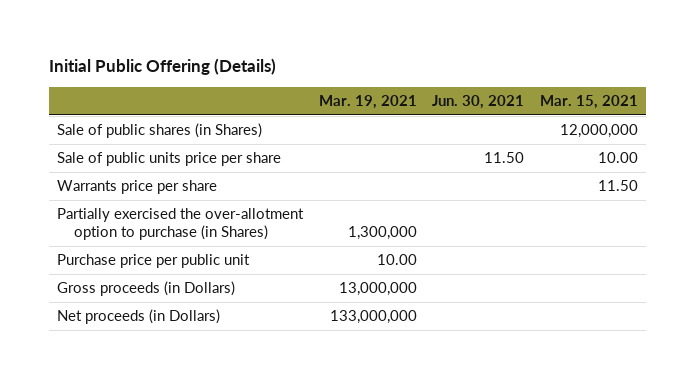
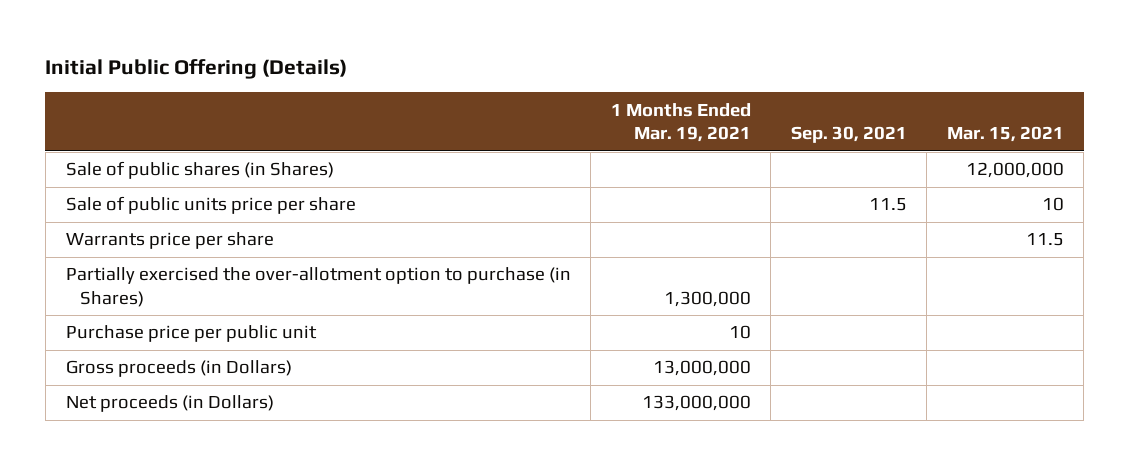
- | Mar. 19, 2021 | Jun. 30, 2021 | Mar. 15, 2021
+ | 1 Months Ended Mar. 19, 2021 | Sep. 30, 2021 | Mar. 15, 2021
- Sale of public units price per share | | 11.50 | 10.00
- Warrants price per share | | | 11.50
+ Sale of public units price per share | | 11.5 | 10
+ Warrants price per share | | | 11.5

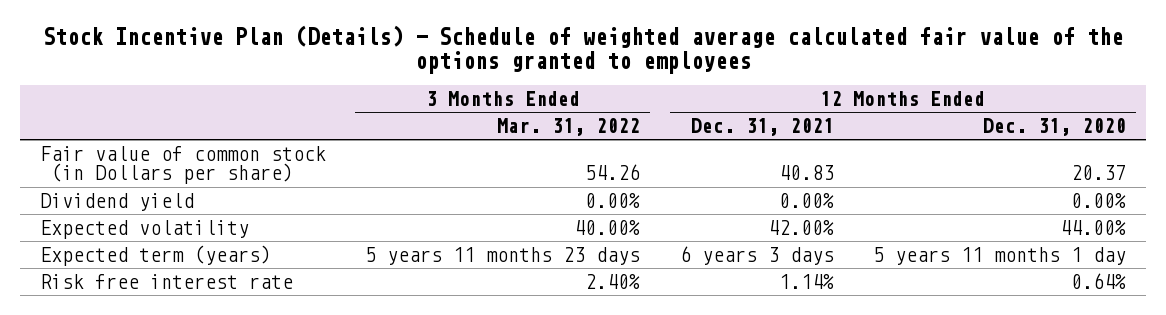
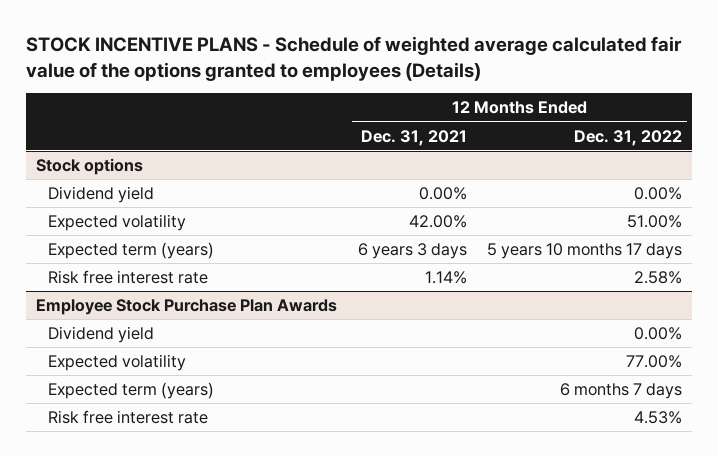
- Stock Incentive Plan (Details) - Schedule of weighted average calculated fair value of the options granted to employees
+ STOCK INCENTIVE PLANS - Schedule of weighted average calculated fair value of the options granted to employees (Details)
- | 3 Months Ended Mar. 31, 2022 | 12 Months Ended Dec. 31, 2021 | 12 Months Ended Dec. 31, 2020
+ | 12 Months Ended Dec. 31, 2021 | 12 Months Ended Dec. 31, 2022
- Fair value of common stock (in Dollars per share) | 54.26 | 40.83 | 20.37
+ Stock options
+ Employee Stock Purchase Plan Awards
+ Dividend yield | | 0.00%
+ Expected volatility | | 77.00%
+ Expected term (years) | | 6 months 7 days
+ Risk free interest rate | | 4.53%

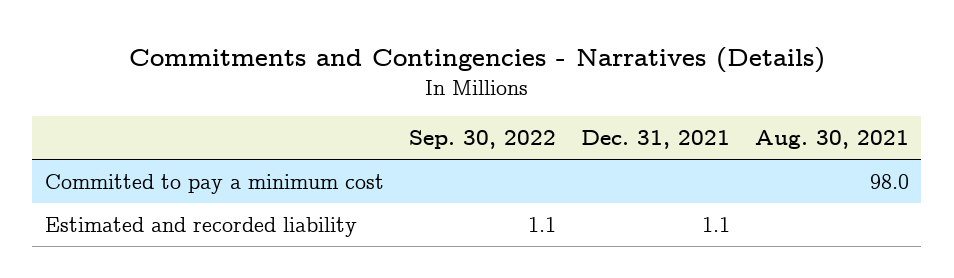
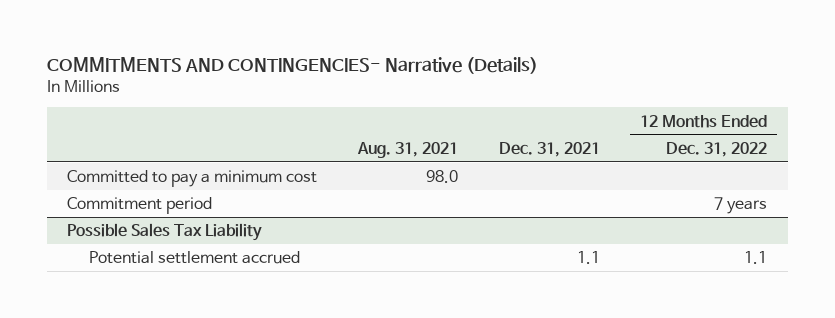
- Commitments and Contingencies - Narratives (Details)
+ COMMITMENTS AND CONTINGENCIES- Narrative (Details)
- | Sep. 30, 2022 | Dec. 31, 2021 | Aug. 30, 2021
+ | Aug. 31, 2021 | Dec. 31, 2021 | 12 Months Ended Dec. 31, 2022
- Estimated and recorded liability | 1.1 | 1.1 |
+ Commitment period | | | 7 years
+ Possible Sales Tax Liability
+ Potential settlement accrued | | 1.1 | 1.1

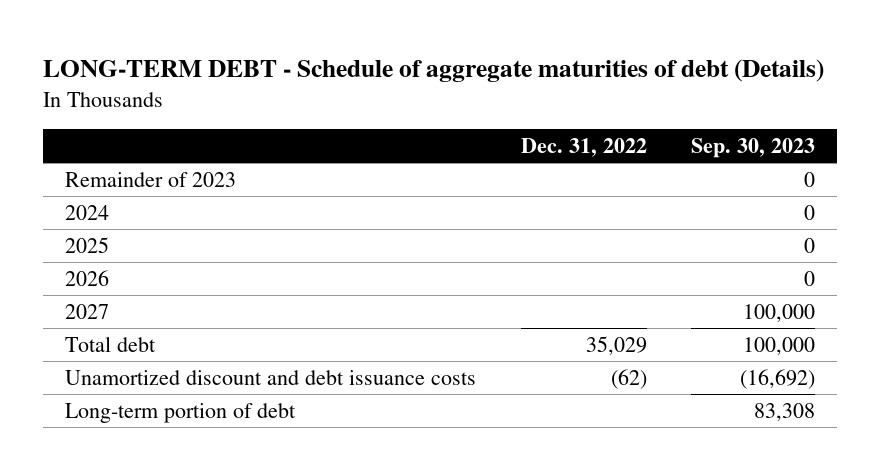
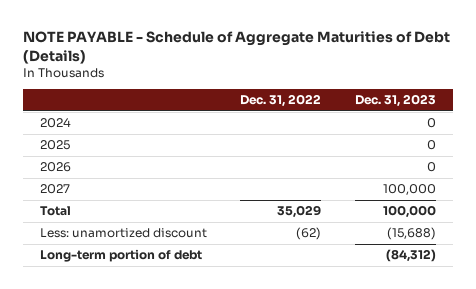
- LONG-TERM DEBT - Schedule of aggregate maturities of debt (Details)
+ NOTE PAYABLE - Schedule of Aggregate Maturities of Debt (Details)
- | Dec. 31, 2022 | Sep. 30, 2023
+ | Dec. 31, 2022 | Dec. 31, 2023
- Remainder of 2023 | | 0
- Total debt | 35,029 | 100,000
- Unamortized discount and debt issuance costs | (62) | (16,692)
+ Total | 35,029 | 100,000
+ Less: unamortized discount | (62) | (15,688)

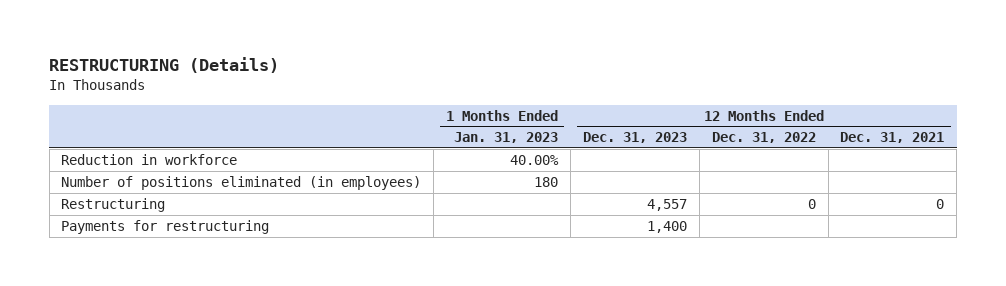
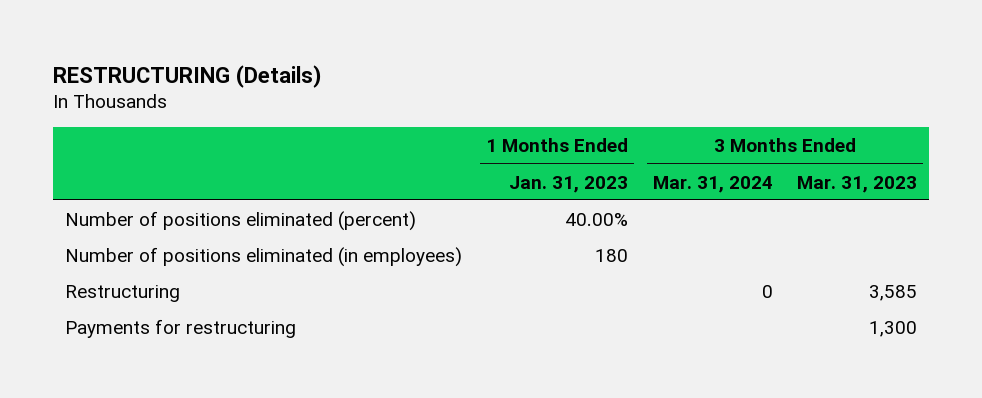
- | 1 Months Ended Jan. 31, 2023 | 12 Months Ended Dec. 31, 2023 | 12 Months Ended Dec. 31, 2022 | 12 Months Ended Dec. 31, 2021
+ | 1 Months Ended Jan. 31, 2023 | 3 Months Ended Mar. 31, 2024 | 3 Months Ended Mar. 31, 2023
- Reduction in workforce | 40.00% | | |
+ Number of positions eliminated (percent) | 40.00% | |

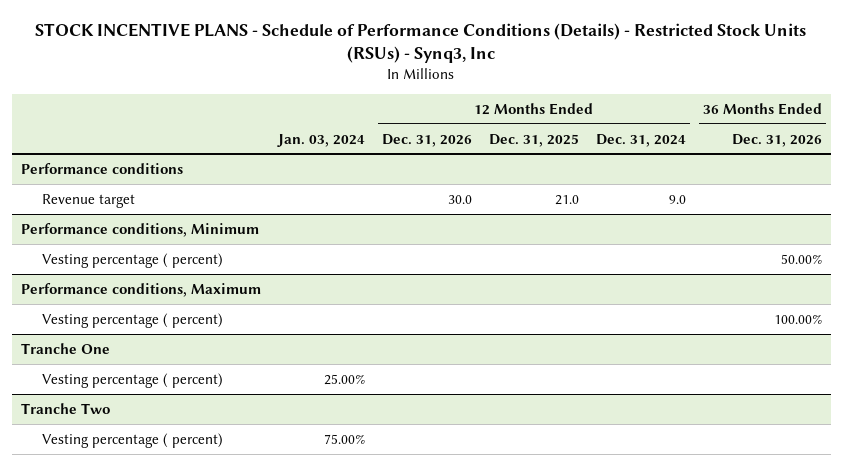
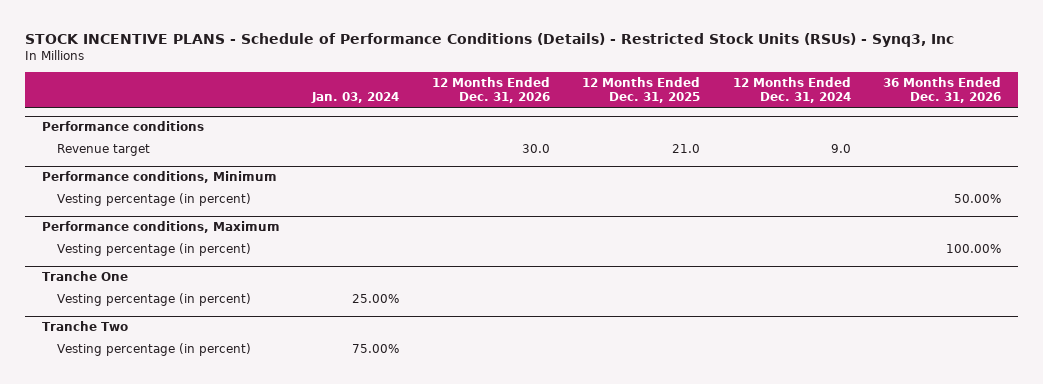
@ Performance conditions, Minimum
- Vesting percentage ( percent) | | | | | 50.00%
+ Vesting percentage (in percent) | | | | | 50.00%
@ Performance conditions, Maximum
- Vesting percentage ( percent) | | | | | 100.00%
+ Vesting percentage (in percent) | | | | | 100.00%
@ Tranche One
- Vesting percentage ( percent) | 25.00% | | | |
+ Vesting percentage (in percent) | 25.00% | | | |
@ Tranche Two
- Vesting percentage ( percent) | 75.00% | | | |
+ Vesting percentage (in percent) | 75.00% | | | |

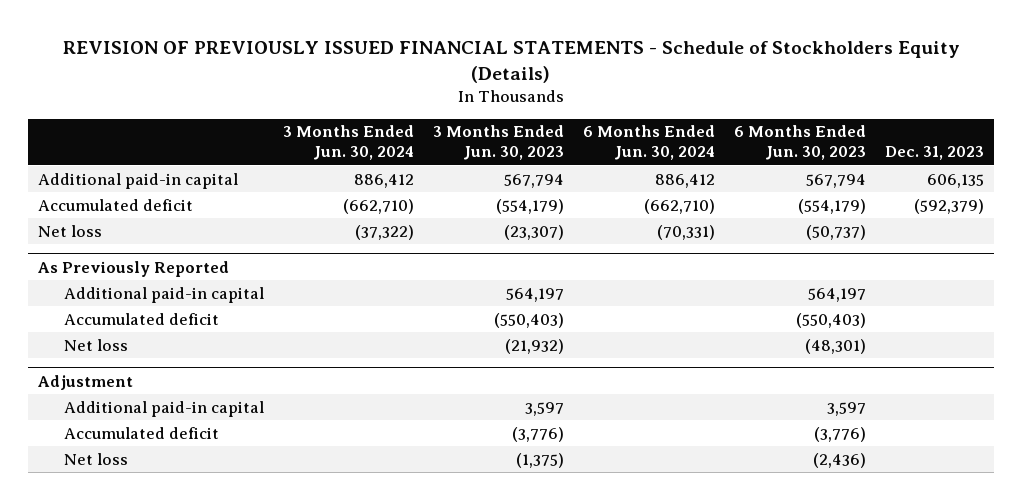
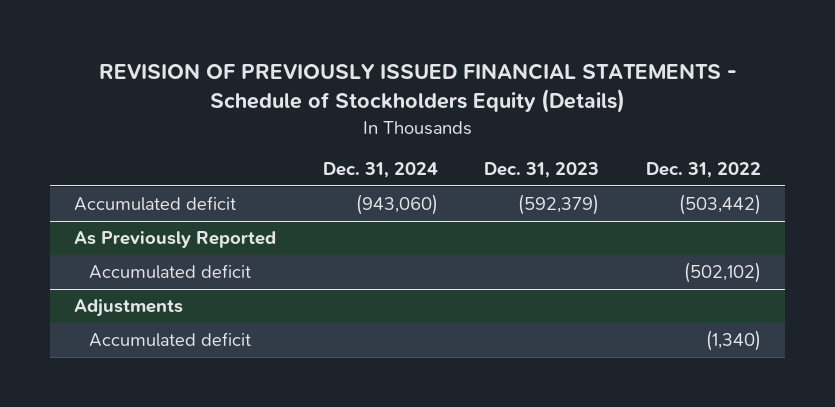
- | 3 Months Ended Jun. 30, 2024 | 3 Months Ended Jun. 30, 2023 | 6 Months Ended Jun. 30, 2024 | 6 Months Ended Jun. 30, 2023 | Dec. 31, 2023
+ | Dec. 31, 2024 | Dec. 31, 2023 | Dec. 31, 2022
- Additional paid-in capital | 886,412 | 567,794 | 886,412 | 567,794 | 606,135
- Net loss | (37,322) | (23,307) | (70,331) | (50,737) |
@ As Previously Reported
- Additional paid-in capital | | 564,197 | | 564,197 |
- Net loss | | (21,932) | | (48,301) |
- Adjustment
- Additional paid-in capital | | 3,597 | | 3,597 |
+ Adjustments
- Net loss | | (1,375) | | (2,436) |

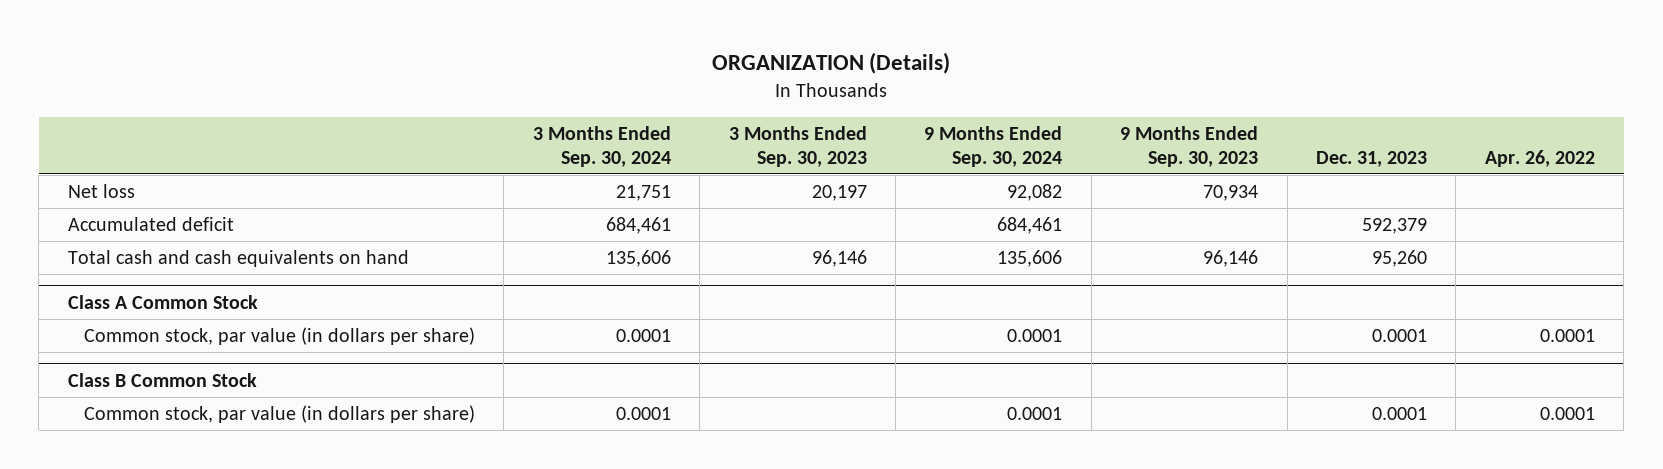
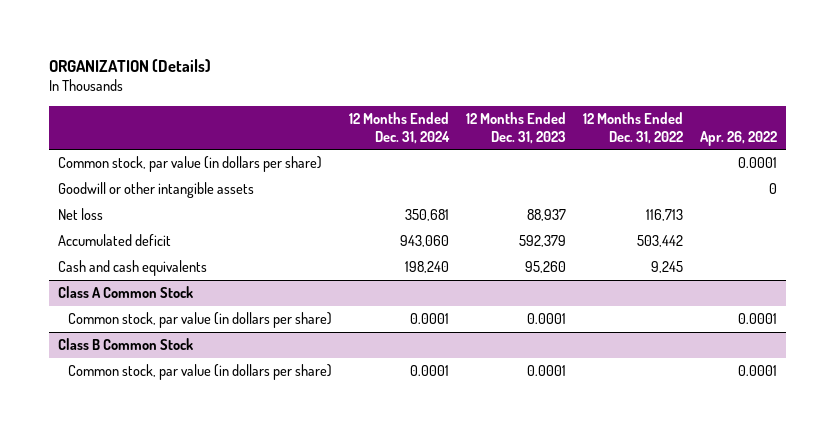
- | 3 Months Ended Sep. 30, 2024 | 3 Months Ended Sep. 30, 2023 | 9 Months Ended Sep. 30, 2024 | 9 Months Ended Sep. 30, 2023 | Dec. 31, 2023 | Apr. 26, 2022
+ | 12 Months Ended Dec. 31, 2024 | 12 Months Ended Dec. 31, 2023 | 12 Months Ended Dec. 31, 2022 | Apr. 26, 2022
+ Common stock, par value (in dollars per share) | | | | 0.0001
+ Goodwill or other intangible assets | | | | 0
- Total cash and cash equivalents on hand | 135,606 | 96,146 | 135,606 | 96,146 | 95,260 |
+ Cash and cash equivalents | 198,240 | 95,260 | 9,245 |

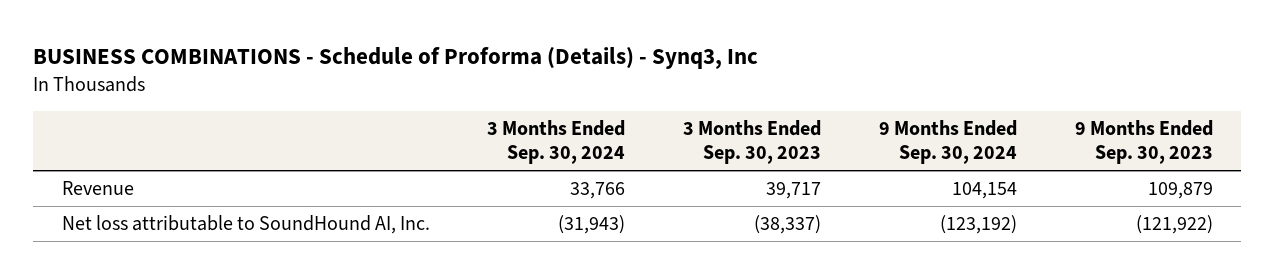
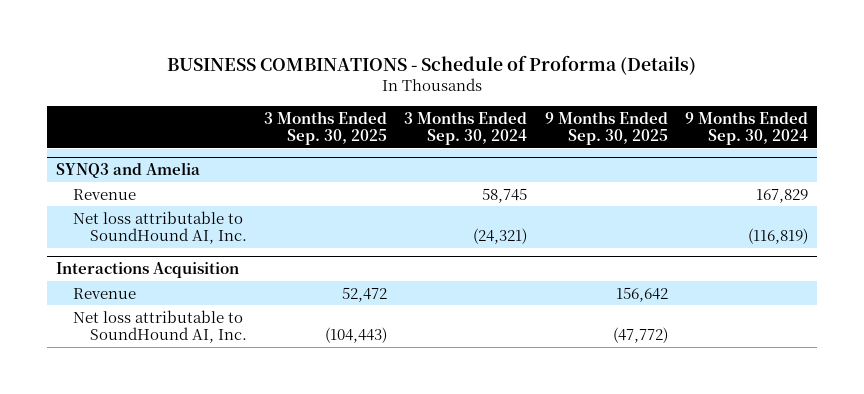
- BUSINESS COMBINATIONS - Schedule of Proforma (Details) - Synq3, Inc
+ BUSINESS COMBINATIONS - Schedule of Proforma (Details)
- | 3 Months Ended Sep. 30, 2024 | 3 Months Ended Sep. 30, 2023 | 9 Months Ended Sep. 30, 2024 | 9 Months Ended Sep. 30, 2023
+ | 3 Months Ended Sep. 30, 2025 | 3 Months Ended Sep. 30, 2024 | 9 Months Ended Sep. 30, 2025 | 9 Months Ended Sep. 30, 2024
- Revenue | 33,766 | 39,717 | 104,154 | 109,879
- Net loss attributable to SoundHound AI, Inc. | (31,943) | (38,337) | (123,192) | (121,922)
+ SYNQ3 and Amelia
+ Revenue | | 58,745 | | 167,829
+ Net loss attributable to SoundHound AI, Inc. | | (24,321) | | (116,819)
+ Interactions Acquisition
+ Revenue | 52,472 | | 156,642 |
+ Net loss attributable to SoundHound AI, Inc. | (104,443) | | (47,772) |

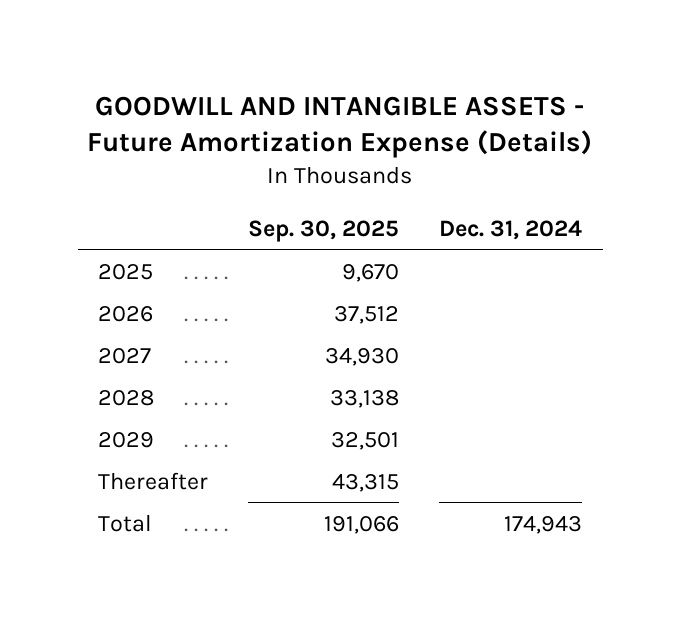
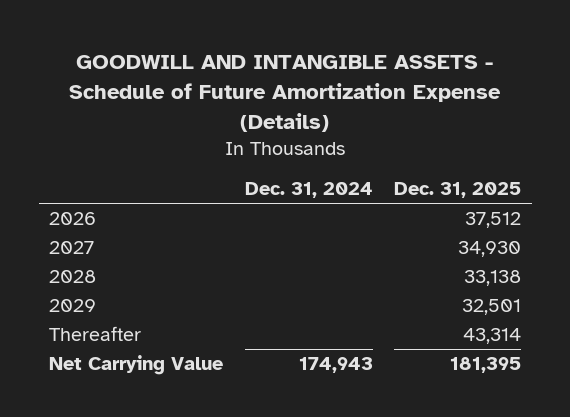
- GOODWILL AND INTANGIBLE ASSETS - Future Amortization Expense (Details)
+ GOODWILL AND INTANGIBLE ASSETS - Schedule of Future Amortization Expense (Details)
- | Sep. 30, 2025 | Dec. 31, 2024
+ | Dec. 31, 2024 | Dec. 31, 2025
- 2025 | 9,670 |
- Total | 191,066 | 174,943
+ Net Carrying Value | 174,943 | 181,395

